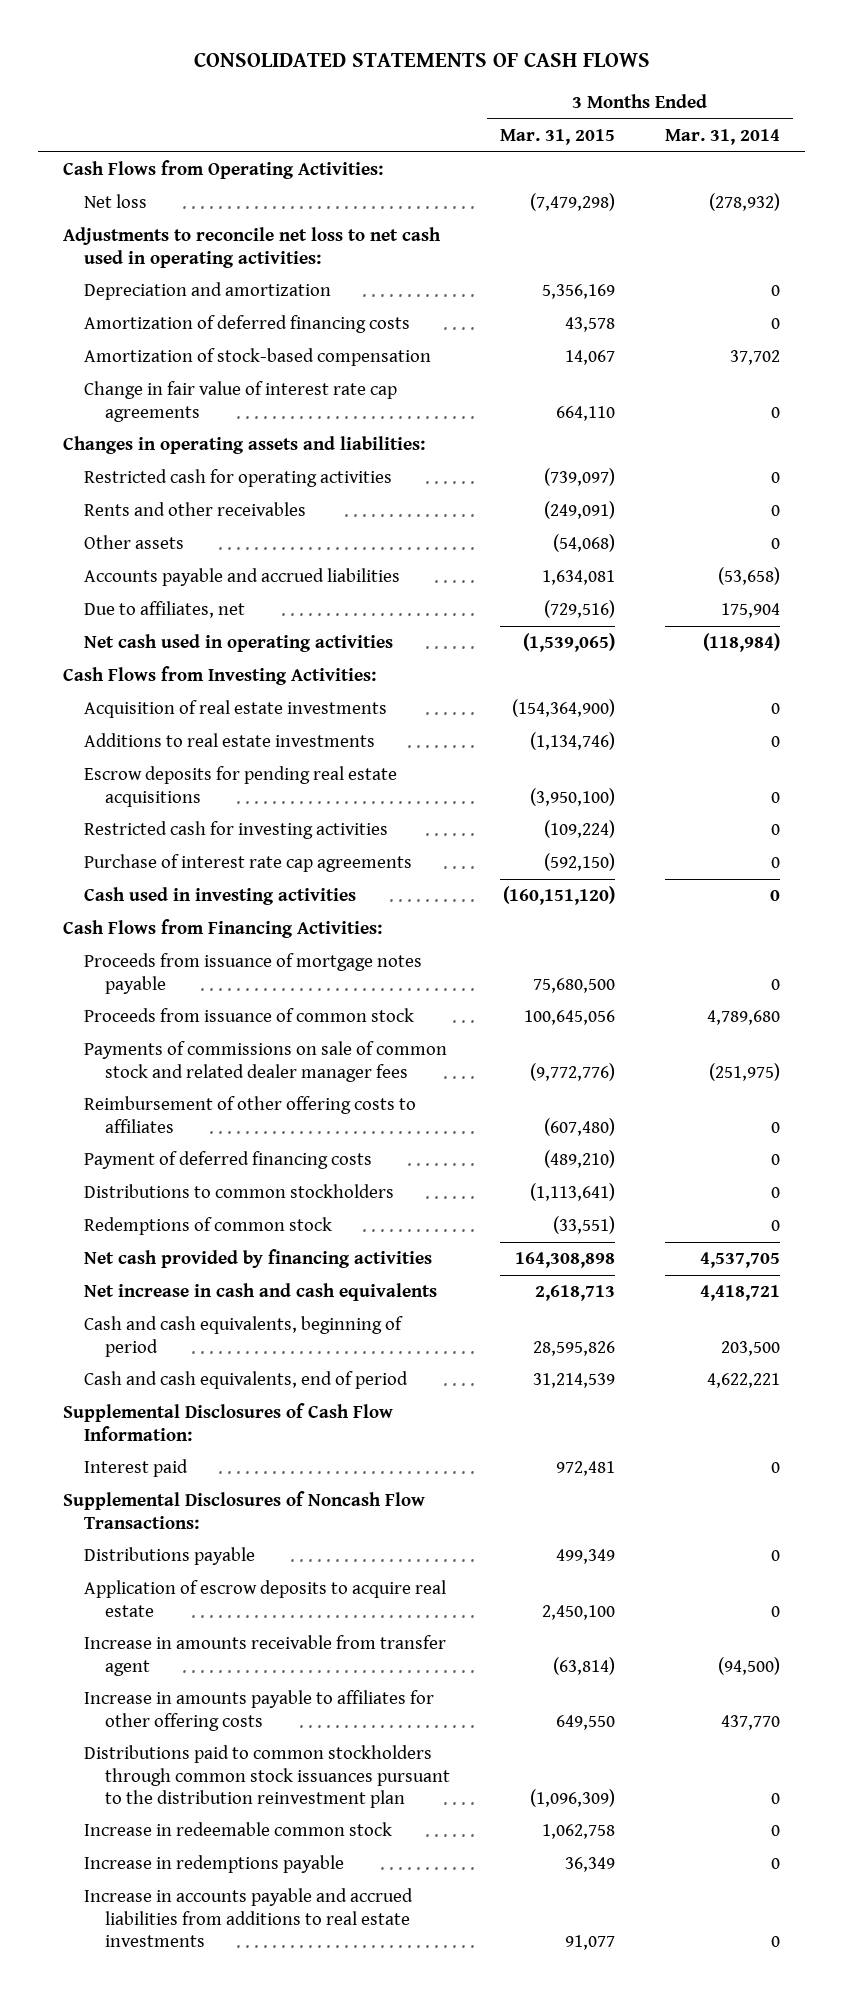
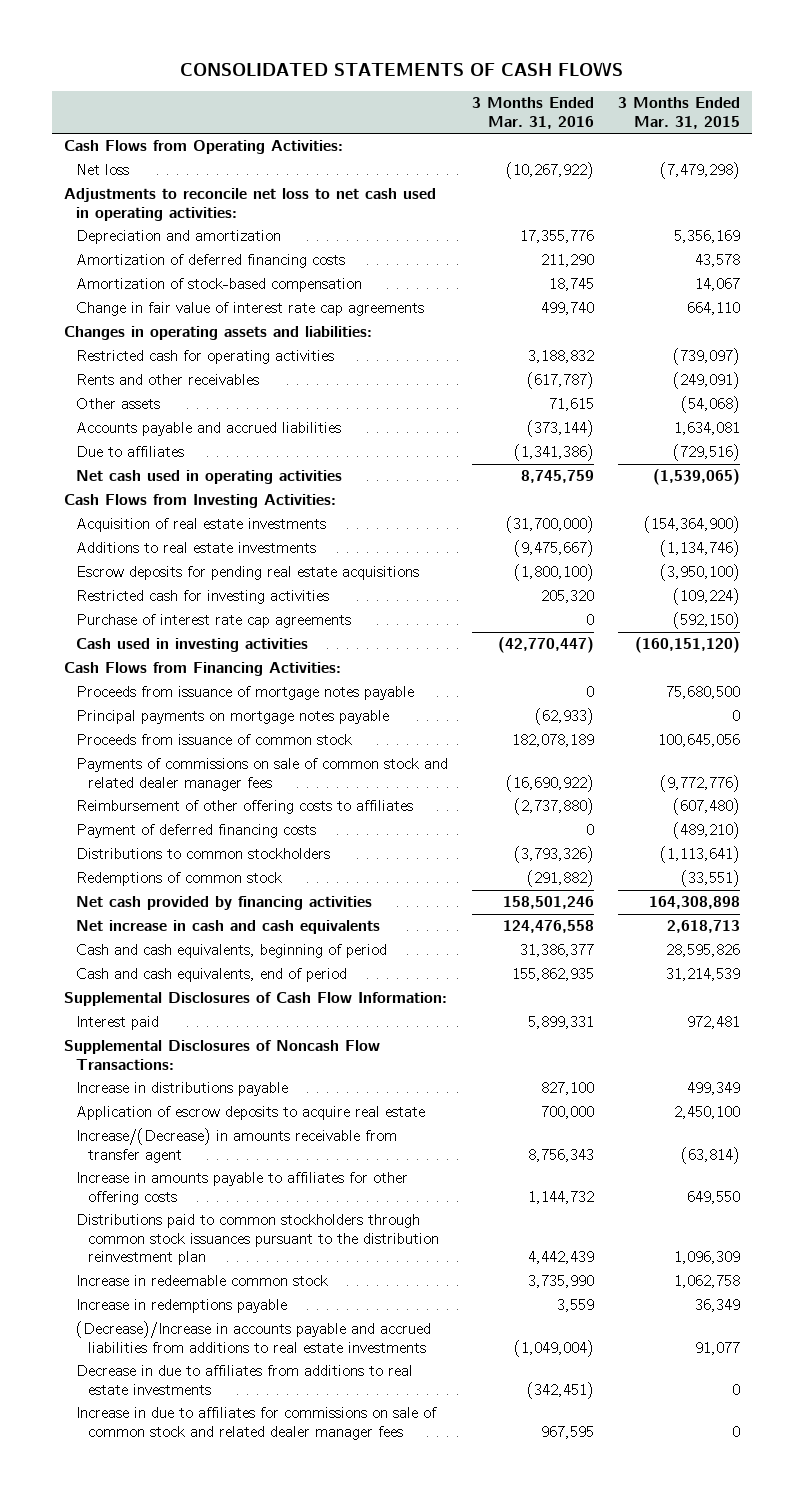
- | 3 Months Ended Mar. 31, 2015 | 3 Months Ended Mar. 31, 2014
+ | 3 Months Ended Mar. 31, 2016 | 3 Months Ended Mar. 31, 2015
- Due to affiliates, net | (729,516) | 175,904
+ Due to affiliates | (1,341,386) | (729,516)
+ Principal payments on mortgage notes payable | (62,933) | 0
- Distributions payable | 499,349 | 0
+ Increase in distributions payable | 827,100 | 499,349
- Increase in amounts receivable from transfer agent | (63,814) | (94,500)
+ Increase/(Decrease) in amounts receivable from transfer agent | 8,756,343 | (63,814)
- Distributions paid to common stockholders through common stock issuances pursuant to the distribution reinvestment plan | (1,096,309) | 0
+ Distributions paid to common stockholders through common stock issuances pursuant to the distribution reinvestment plan | 4,442,439 | 1,096,309
- Increase in accounts payable and accrued liabilities from additions to real estate investments | 91,077 | 0
+ (Decrease)/Increase in accounts payable and accrued liabilities from additions to real estate investments | (1,049,004) | 91,077
+ Decrease in due to affiliates from additions to real estate investments | (342,451) | 0
+ Increase in due to affiliates for commissions on sale of common stock and related dealer manager fees | 967,595 | 0

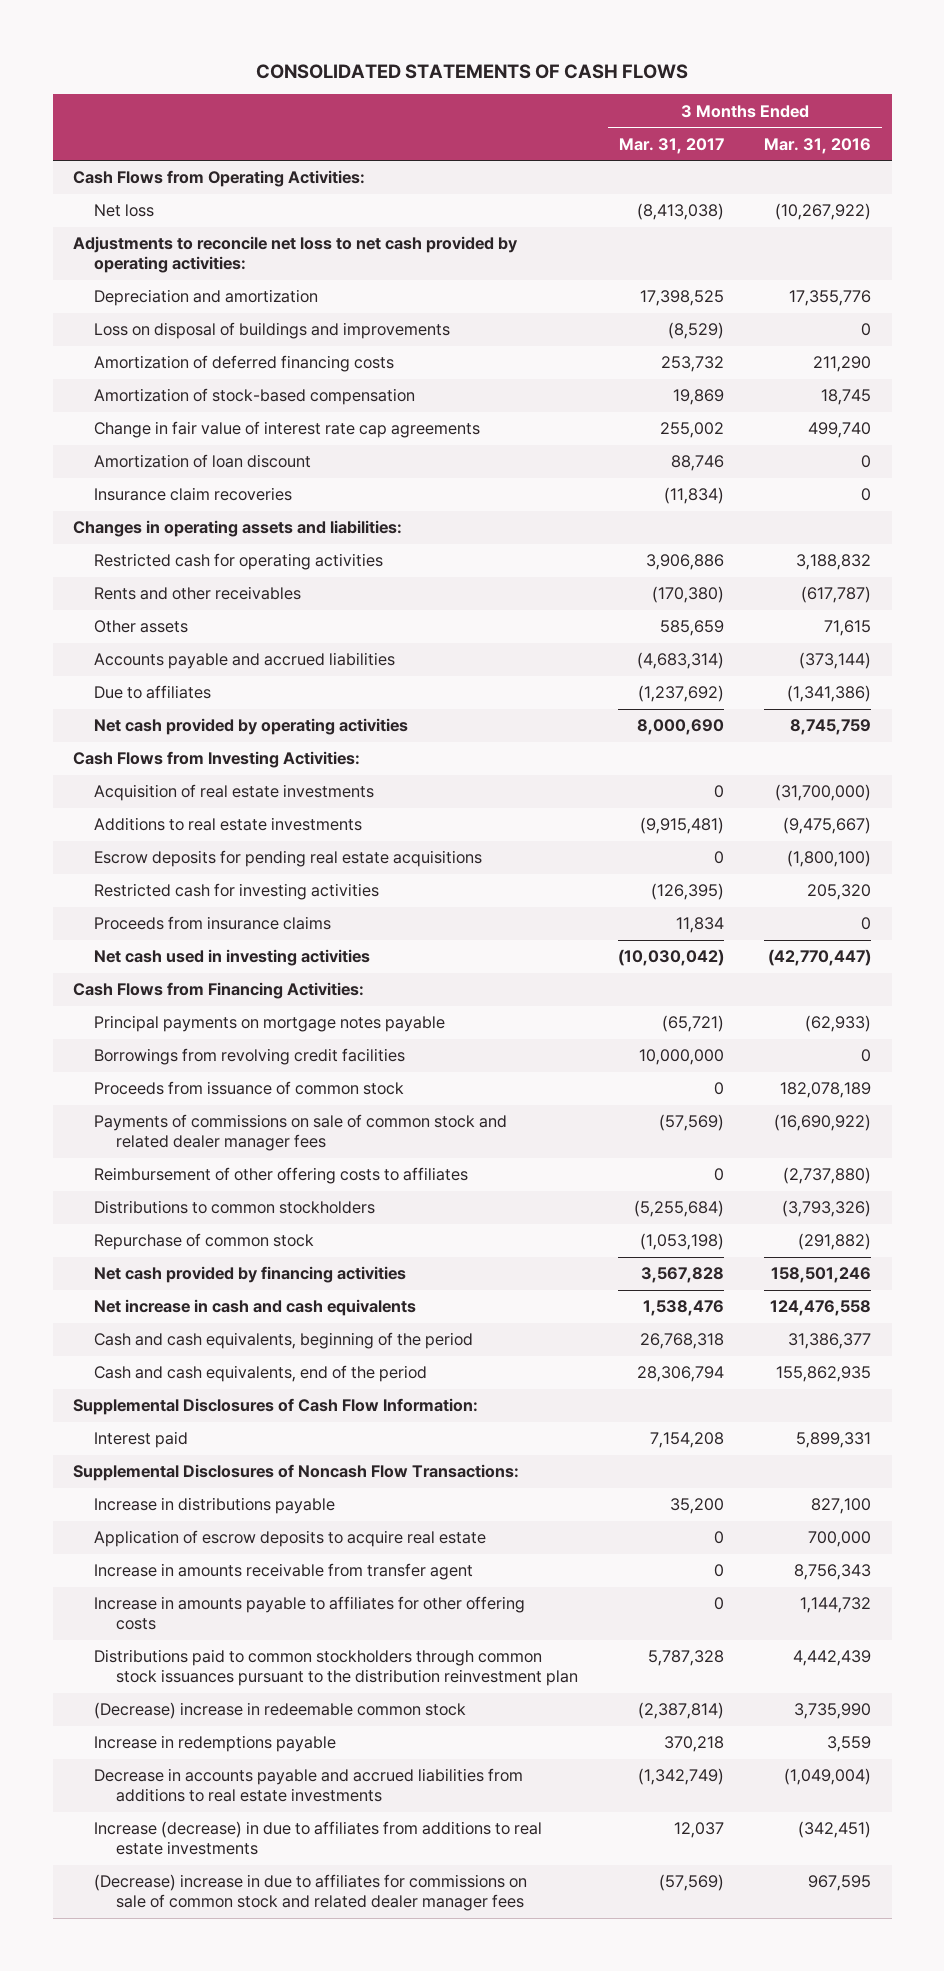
- | 3 Months Ended Mar. 31, 2016 | 3 Months Ended Mar. 31, 2015
+ | 3 Months Ended Mar. 31, 2017 | 3 Months Ended Mar. 31, 2016
- Adjustments to reconcile net loss to net cash used in operating activities:
+ Adjustments to reconcile net loss to net cash provided by operating activities:
+ Loss on disposal of buildings and improvements | (8,529) | 0
+ Amortization of loan discount | 88,746 | 0
+ Insurance claim recoveries | (11,834) | 0
- Net cash used in operating activities | 8,745,759 | (1,539,065)
+ Net cash provided by operating activities | 8,000,690 | 8,745,759
- Purchase of interest rate cap agreements | 0 | (592,150)
- Cash used in investing activities | (42,770,447) | (160,151,120)
+ Proceeds from insurance claims | 11,834 | 0
+ Net cash used in investing activities | (10,030,042) | (42,770,447)
- Proceeds from issuance of mortgage notes payable | 0 | 75,680,500
+ Borrowings from revolving credit facilities | 10,000,000 | 0
- Payment of deferred financing costs | 0 | (489,210)
- Redemptions of common stock | (291,882) | (33,551)
+ Repurchase of common stock | (1,053,198) | (291,882)
- Cash and cash equivalents, beginning of period | 31,386,377 | 28,595,826
- Cash and cash equivalents, end of period | 155,862,935 | 31,214,539
+ Cash and cash equivalents, beginning of the period | 26,768,318 | 31,386,377
+ Cash and cash equivalents, end of the period | 28,306,794 | 155,862,935
- Increase/(Decrease) in amounts receivable from transfer agent | 8,756,343 | (63,814)
+ Increase in amounts receivable from transfer agent | 0 | 8,756,343
- Increase in redeemable common stock | 3,735,990 | 1,062,758
+ (Decrease) increase in redeemable common stock | (2,387,814) | 3,735,990
- (Decrease)/Increase in accounts payable and accrued liabilities from additions to real estate investments | (1,049,004) | 91,077
- Decrease in due to affiliates from additions to real estate investments | (342,451) | 0
- Increase in due to affiliates for commissions on sale of common stock and related dealer manager fees | 967,595 | 0
+ Decrease in accounts payable and accrued liabilities from additions to real estate investments | (1,342,749) | (1,049,004)
+ Increase (decrease) in due to affiliates from additions to real estate investments | 12,037 | (342,451)
+ (Decrease) increase in due to affiliates for commissions on sale of common stock and related dealer manager fees | (57,569) | 967,595

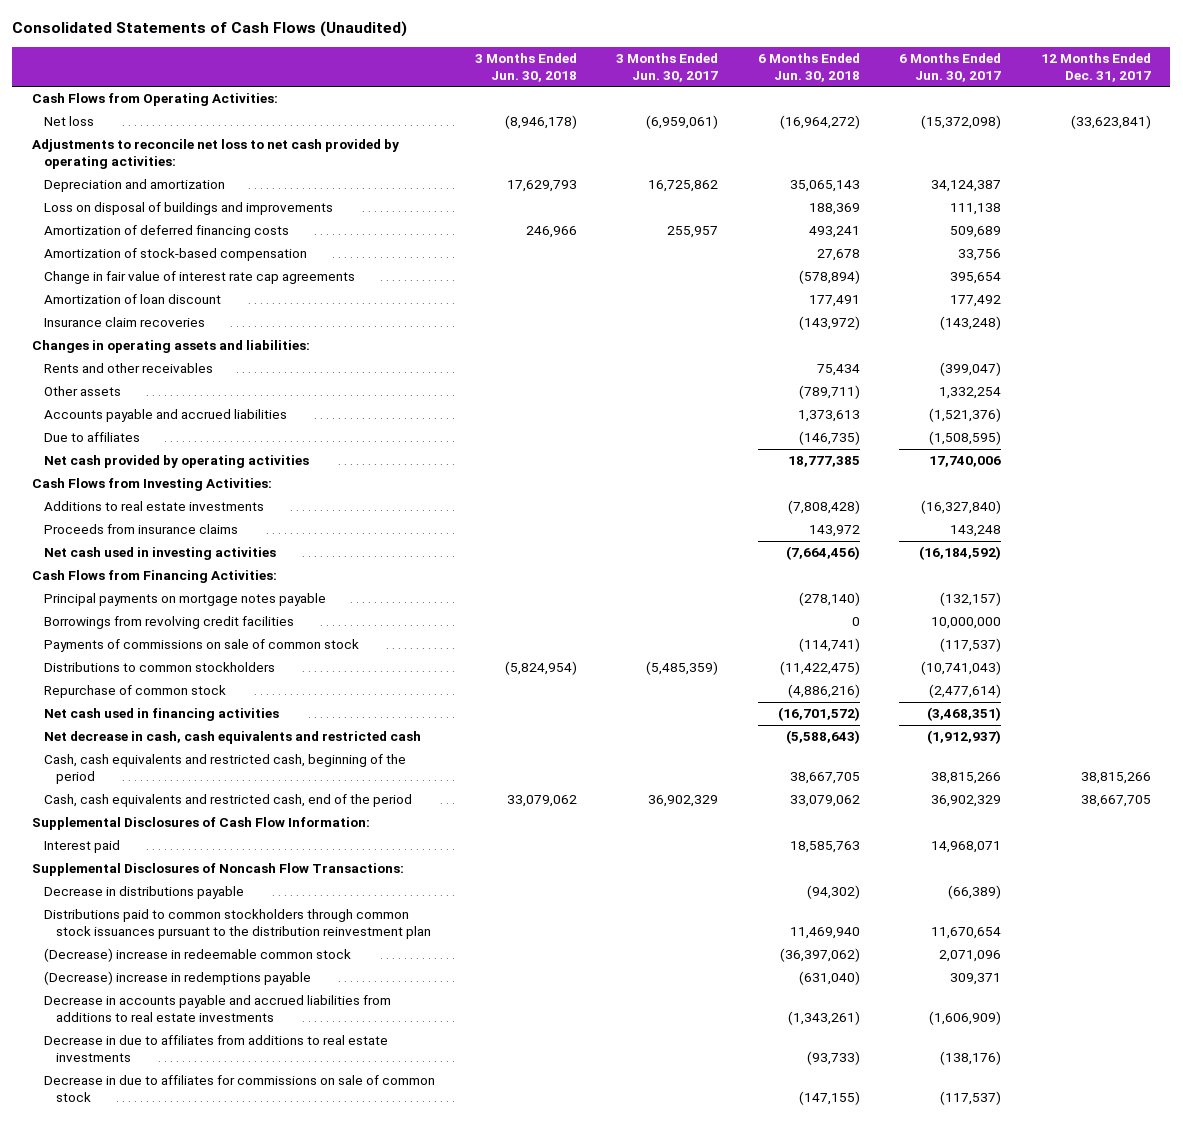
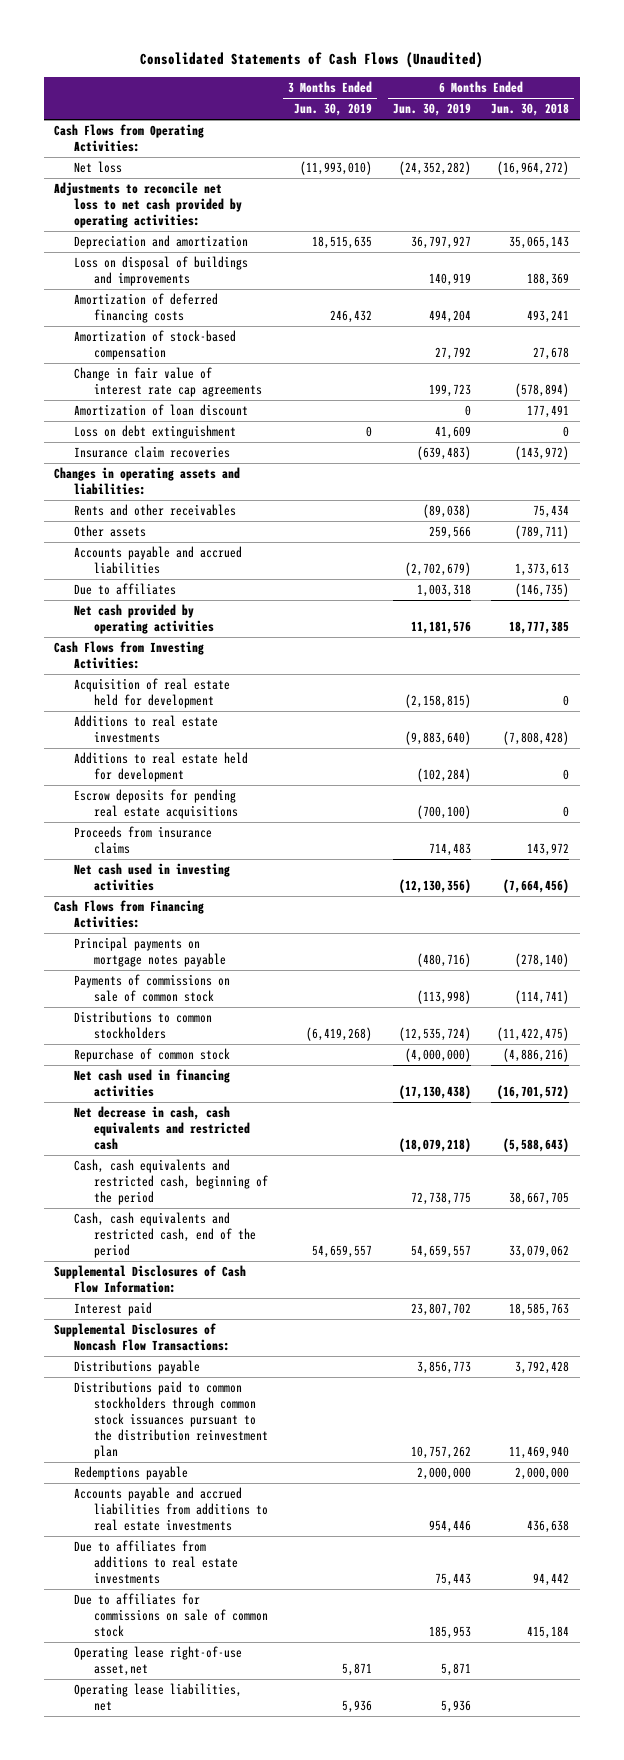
- | 3 Months Ended Jun. 30, 2018 | 3 Months Ended Jun. 30, 2017 | 6 Months Ended Jun. 30, 2018 | 6 Months Ended Jun. 30, 2017 | 12 Months Ended Dec. 31, 2017
+ | 3 Months Ended Jun. 30, 2019 | 6 Months Ended Jun. 30, 2019 | 6 Months Ended Jun. 30, 2018
+ Loss on debt extinguishment | 0 | 41,609 | 0
+ Acquisition of real estate held for development | | (2,158,815) | 0
+ Additions to real estate held for development | | (102,284) | 0
+ Escrow deposits for pending real estate acquisitions | | (700,100) | 0
- Borrowings from revolving credit facilities | | | 0 | 10,000,000 |
- Decrease in distributions payable | | | (94,302) | (66,389) |
+ Distributions payable | | 3,856,773 | 3,792,428
- (Decrease) increase in redeemable common stock | | | (36,397,062) | 2,071,096 |
- (Decrease) increase in redemptions payable | | | (631,040) | 309,371 |
- Decrease in accounts payable and accrued liabilities from additions to real estate investments | | | (1,343,261) | (1,606,909) |
- Decrease in due to affiliates from additions to real estate investments | | | (93,733) | (138,176) |
- Decrease in due to affiliates for commissions on sale of common stock | | | (147,155) | (117,537) |
+ Redemptions payable | | 2,000,000 | 2,000,000
+ Accounts payable and accrued liabilities from additions to real estate investments | | 954,446 | 436,638
+ Due to affiliates from additions to real estate investments | | 75,443 | 94,442
+ Due to affiliates for commissions on sale of common stock | | 185,953 | 415,184
+ Operating lease right-of-use asset,net | 5,871 | 5,871 |
+ Operating lease liabilities, net | 5,936 | 5,936 |

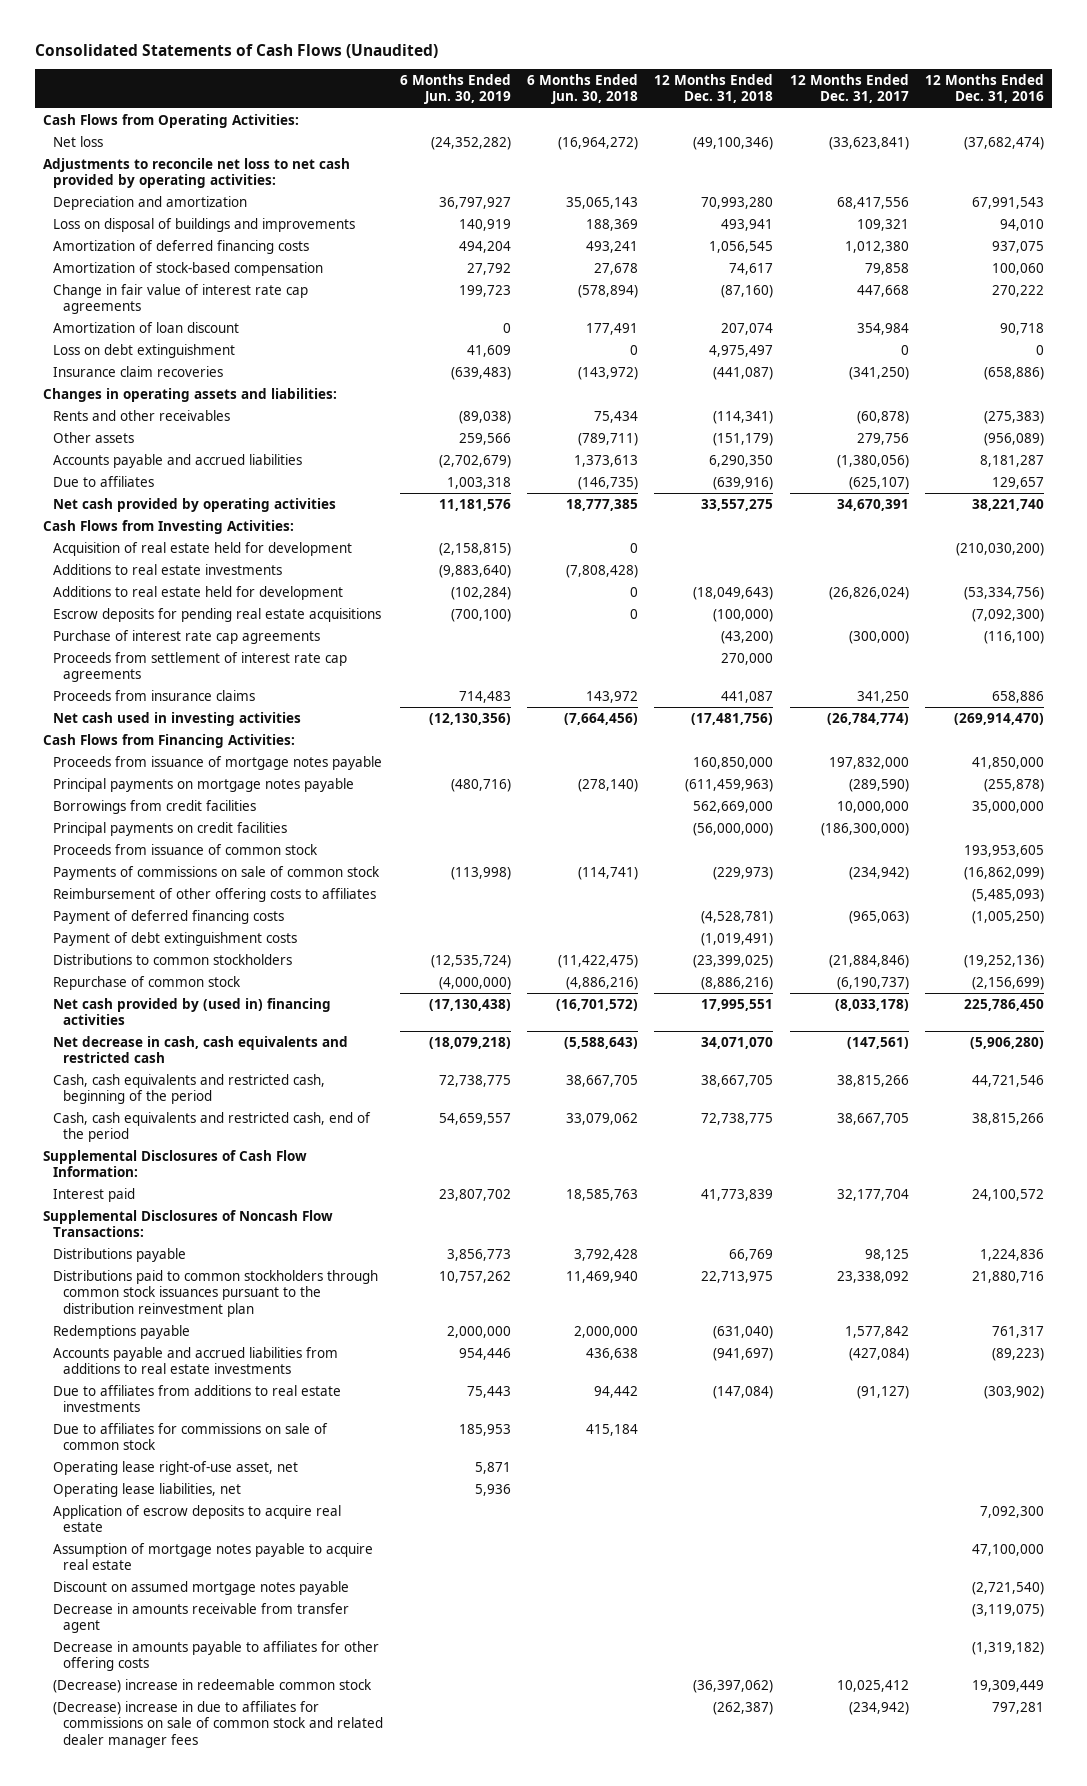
- | 3 Months Ended Jun. 30, 2019 | 6 Months Ended Jun. 30, 2019 | 6 Months Ended Jun. 30, 2018
+ | 6 Months Ended Jun. 30, 2019 | 6 Months Ended Jun. 30, 2018 | 12 Months Ended Dec. 31, 2018 | 12 Months Ended Dec. 31, 2017 | 12 Months Ended Dec. 31, 2016
+ Purchase of interest rate cap agreements | | | (43,200) | (300,000) | (116,100)
+ Proceeds from settlement of interest rate cap agreements | | | 270,000 | |
+ Proceeds from issuance of mortgage notes payable | | | 160,850,000 | 197,832,000 | 41,850,000
+ Borrowings from credit facilities | | | 562,669,000 | 10,000,000 | 35,000,000
+ Principal payments on credit facilities | | | (56,000,000) | (186,300,000) |
+ Proceeds from issuance of common stock | | | | | 193,953,605
+ Reimbursement of other offering costs to affiliates | | | | | (5,485,093)
+ Payment of deferred financing costs | | | (4,528,781) | (965,063) | (1,005,250)
+ Payment of debt extinguishment costs | | | (1,019,491) | |
- Net cash used in financing activities | | (17,130,438) | (16,701,572)
+ Net cash provided by (used in) financing activities | (17,130,438) | (16,701,572) | 17,995,551 | (8,033,178) | 225,786,450
- Operating lease right-of-use asset,net | 5,871 | 5,871 |
+ Operating lease right-of-use asset, net | 5,871 | | | |
+ Application of escrow deposits to acquire real estate | | | | | 7,092,300
+ Assumption of mortgage notes payable to acquire real estate | | | | | 47,100,000
+ Discount on assumed mortgage notes payable | | | | | (2,721,540)
+ Decrease in amounts receivable from transfer agent | | | | | (3,119,075)
+ Decrease in amounts payable to affiliates for other offering costs | | | | | (1,319,182)
+ (Decrease) increase in redeemable common stock | | | (36,397,062) | 10,025,412 | 19,309,449
+ (Decrease) increase in due to affiliates for commissions on sale of common stock and related dealer manager fees | | | (262,387) | (234,942) | 797,281

